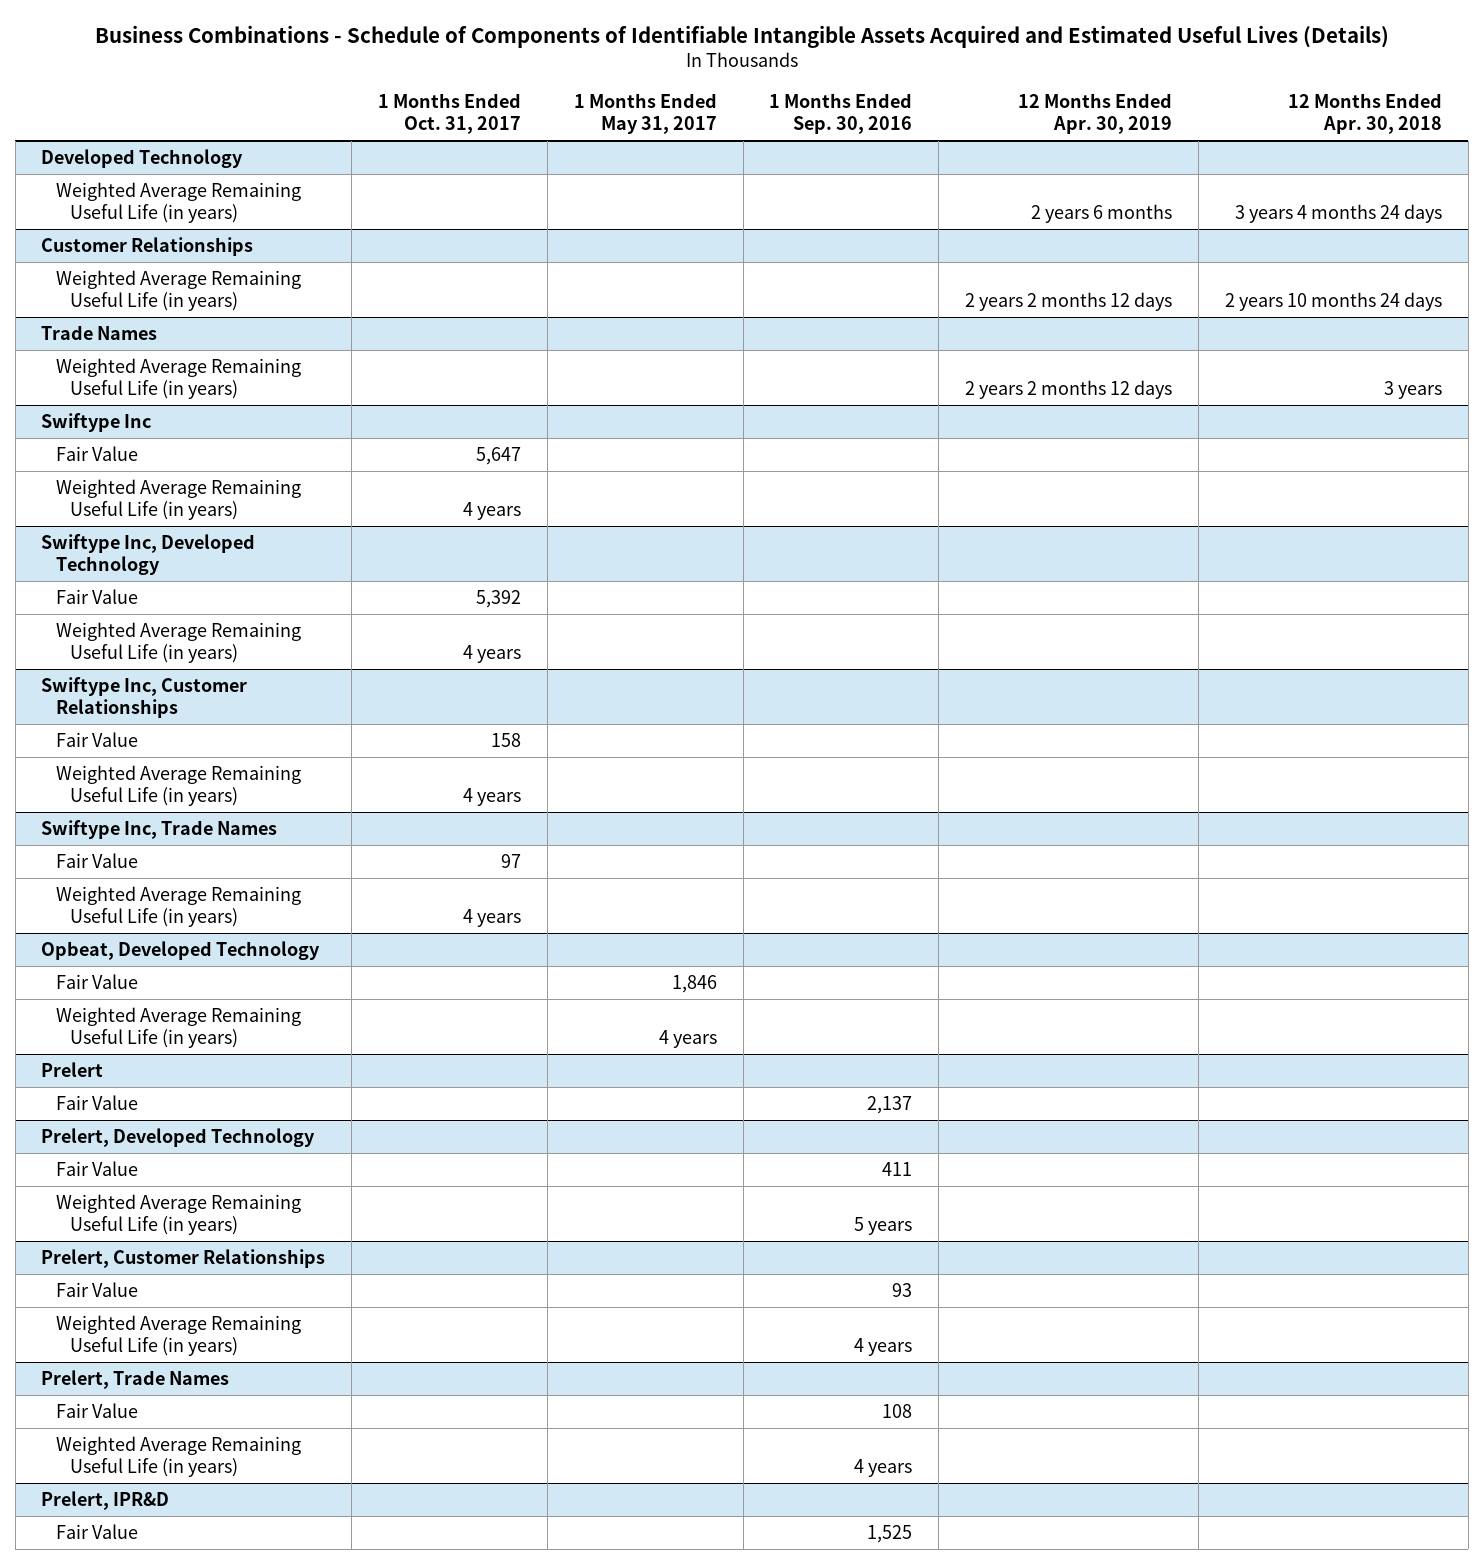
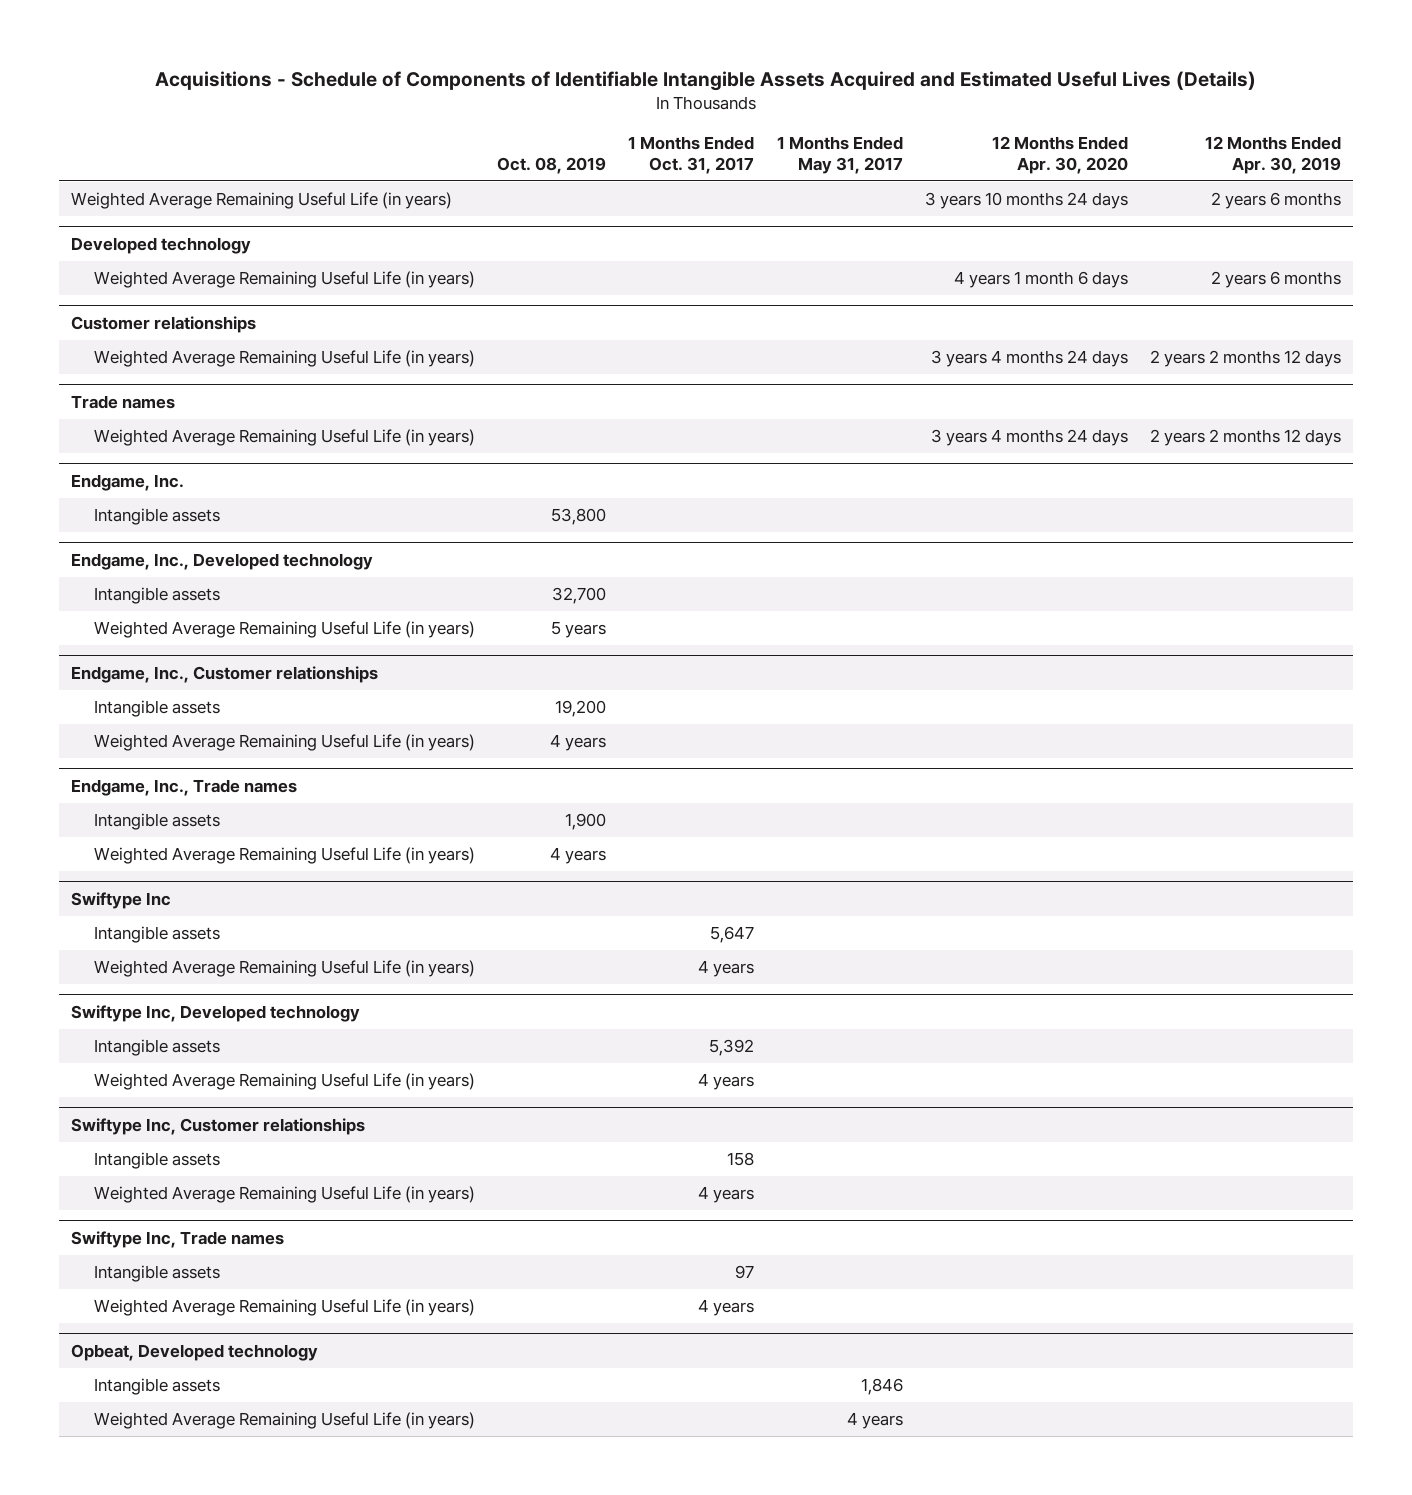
- Business Combinations - Schedule of Components of Identifiable Intangible Assets Acquired and Estimated Useful Lives (Details)
+ Acquisitions - Schedule of Components of Identifiable Intangible Assets Acquired and Estimated Useful Lives (Details)
- | 1 Months Ended Oct. 31, 2017 | 1 Months Ended May 31, 2017 | 1 Months Ended Sep. 30, 2016 | 12 Months Ended Apr. 30, 2019 | 12 Months Ended Apr. 30, 2018
+ | Oct. 08, 2019 | 1 Months Ended Oct. 31, 2017 | 1 Months Ended May 31, 2017 | 12 Months Ended Apr. 30, 2020 | 12 Months Ended Apr. 30, 2019
- Developed Technology
+ Weighted Average Remaining Useful Life (in years) | | | | 3 years 10 months 24 days | 2 years 6 months
+ Developed technology
- Customer Relationships
+ Customer relationships
- Trade Names
+ Trade names
+ Endgame, Inc.
+ Intangible assets | 53,800 | | | |
+ Endgame, Inc., Developed technology
+ Intangible assets | 32,700 | | | |
+ Weighted Average Remaining Useful Life (in years) | 5 years | | | |
+ Endgame, Inc., Customer relationships
+ Intangible assets | 19,200 | | | |
+ Weighted Average Remaining Useful Life (in years) | 4 years | | | |
+ Endgame, Inc., Trade names
+ Intangible assets | 1,900 | | | |
+ Weighted Average Remaining Useful Life (in years) | 4 years | | | |
@ Swiftype Inc
- Fair Value | 5,647 | | | |
+ Intangible assets | | 5,647 | | |
- Swiftype Inc, Developed Technology
- Fair Value | 5,392 | | | |
+ Swiftype Inc, Developed technology
+ Intangible assets | | 5,392 | | |
- Swiftype Inc, Customer Relationships
- Fair Value | 158 | | | |
+ Swiftype Inc, Customer relationships
+ Intangible assets | | 158 | | |
- Swiftype Inc, Trade Names
- Fair Value | 97 | | | |
+ Swiftype Inc, Trade names
+ Intangible assets | | 97 | | |
- Opbeat, Developed Technology
- Fair Value | | 1,846 | | |
+ Opbeat, Developed technology
+ Intangible assets | | | 1,846 | |
- Prelert
- Fair Value | | | 2,137 | |
- Prelert, Developed Technology
- Fair Value | | | 411 | |
- Weighted Average Remaining Useful Life (in years) | | | 5 years | |
- Prelert, Customer Relationships
- Fair Value | | | 93 | |
- Weighted Average Remaining Useful Life (in years) | | | 4 years | |
- Prelert, Trade Names
- Fair Value | | | 108 | |
- Weighted Average Remaining Useful Life (in years) | | | 4 years | |
- Prelert, IPR&D
- Fair Value | | | 1,525 | |

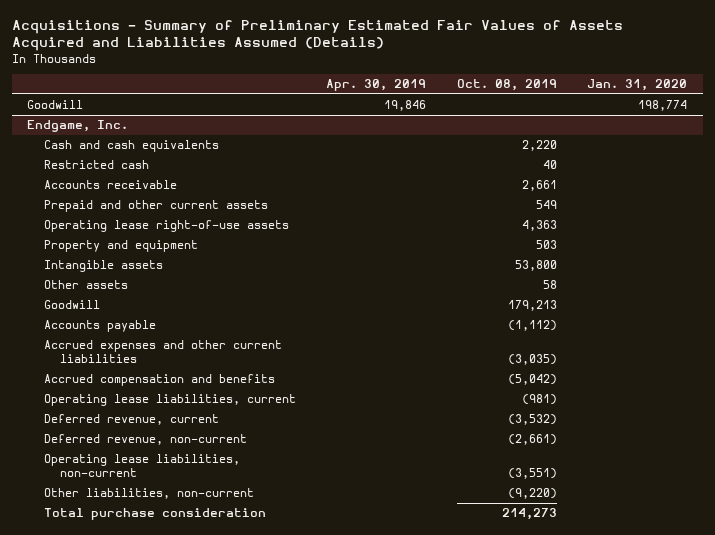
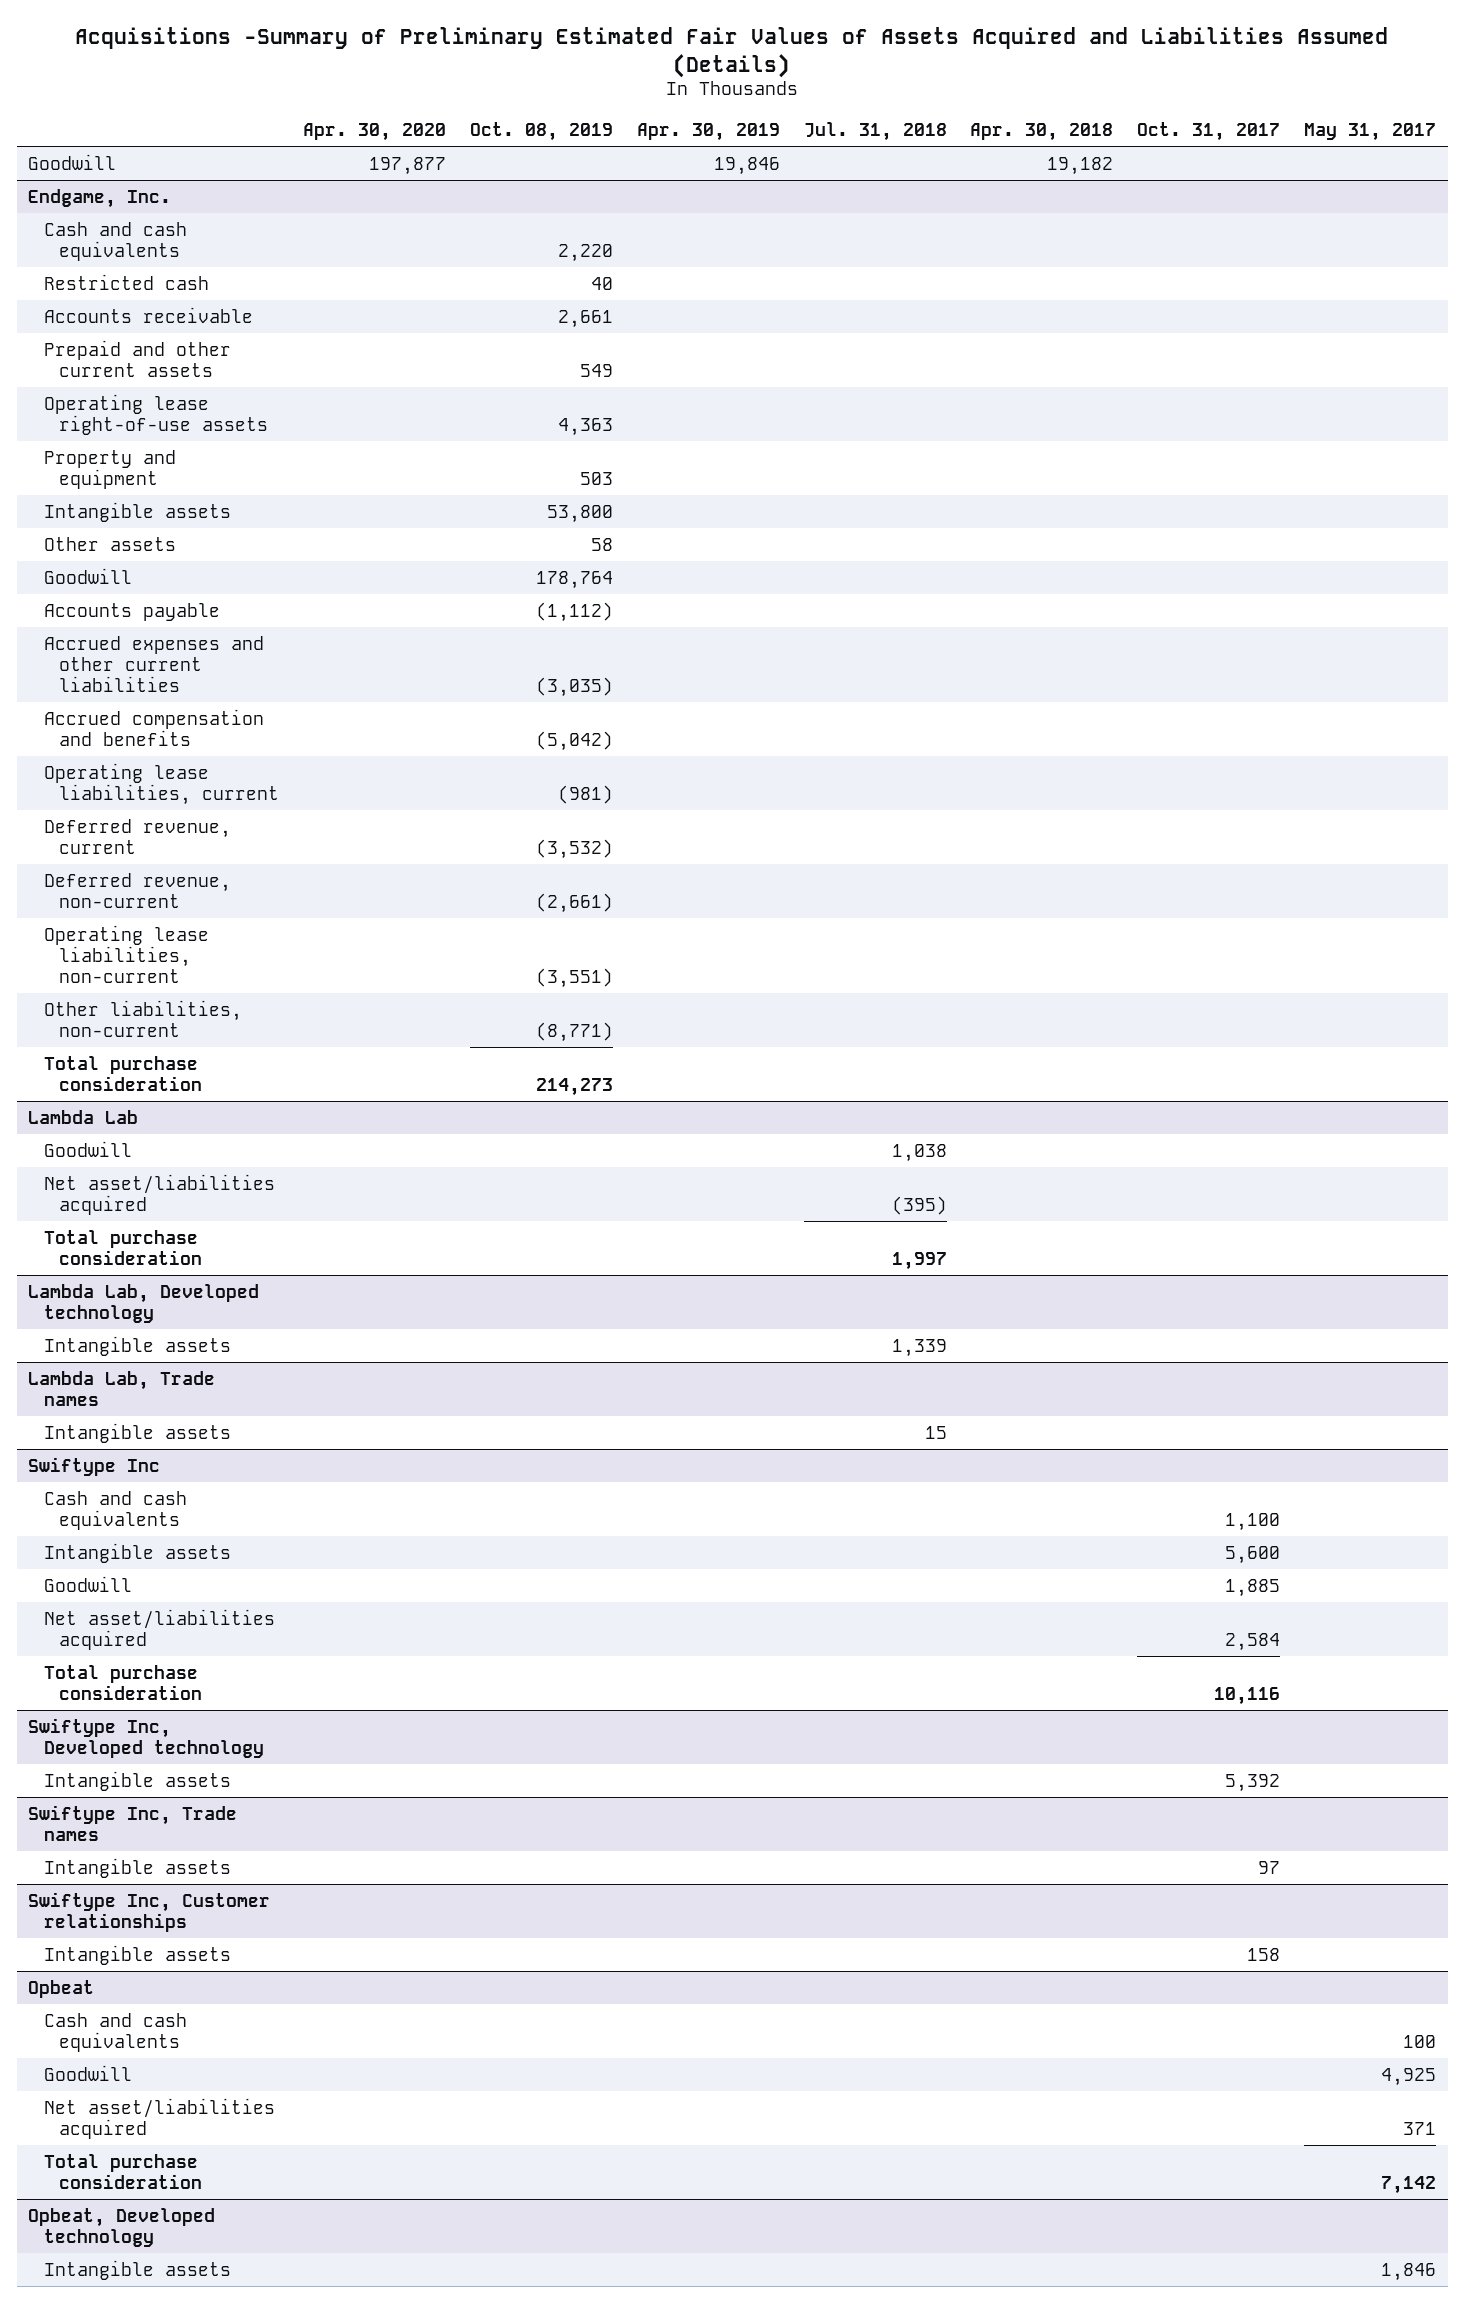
- Acquisitions - Summary of Preliminary Estimated Fair Values of Assets Acquired and Liabilities Assumed (Details)
+ Acquisitions -Summary of Preliminary Estimated Fair Values of Assets Acquired and Liabilities Assumed (Details)
- | Apr. 30, 2019 | Oct. 08, 2019 | Jan. 31, 2020
+ | Apr. 30, 2020 | Oct. 08, 2019 | Apr. 30, 2019 | Jul. 31, 2018 | Apr. 30, 2018 | Oct. 31, 2017 | May 31, 2017
@ Endgame, Inc.
- Goodwill | | 179,213 |
+ Goodwill | | 178,764 | | | | |
- Other liabilities, non-current | | (9,220) |
+ Other liabilities, non-current | | (8,771) | | | | |
+ Lambda Lab
+ Goodwill | | | | 1,038 | | |
+ Net asset/liabilities acquired | | | | (395) | | |
+ Total purchase consideration | | | | 1,997 | | |
+ Lambda Lab, Developed technology
+ Intangible assets | | | | 1,339 | | |
+ Lambda Lab, Trade names
+ Intangible assets | | | | 15 | | |
+ Swiftype Inc
+ Cash and cash equivalents | | | | | | 1,100 |
+ Intangible assets | | | | | | 5,600 |
+ Goodwill | | | | | | 1,885 |
+ Net asset/liabilities acquired | | | | | | 2,584 |
+ Total purchase consideration | | | | | | 10,116 |
+ Swiftype Inc, Developed technology
+ Intangible assets | | | | | | 5,392 |
+ Swiftype Inc, Trade names
+ Intangible assets | | | | | | 97 |
+ Swiftype Inc, Customer relationships
+ Intangible assets | | | | | | 158 |
+ Opbeat
+ Cash and cash equivalents | | | | | | | 100
+ Goodwill | | | | | | | 4,925
+ Net asset/liabilities acquired | | | | | | | 371
+ Total purchase consideration | | | | | | | 7,142
+ Opbeat, Developed technology
+ Intangible assets | | | | | | | 1,846

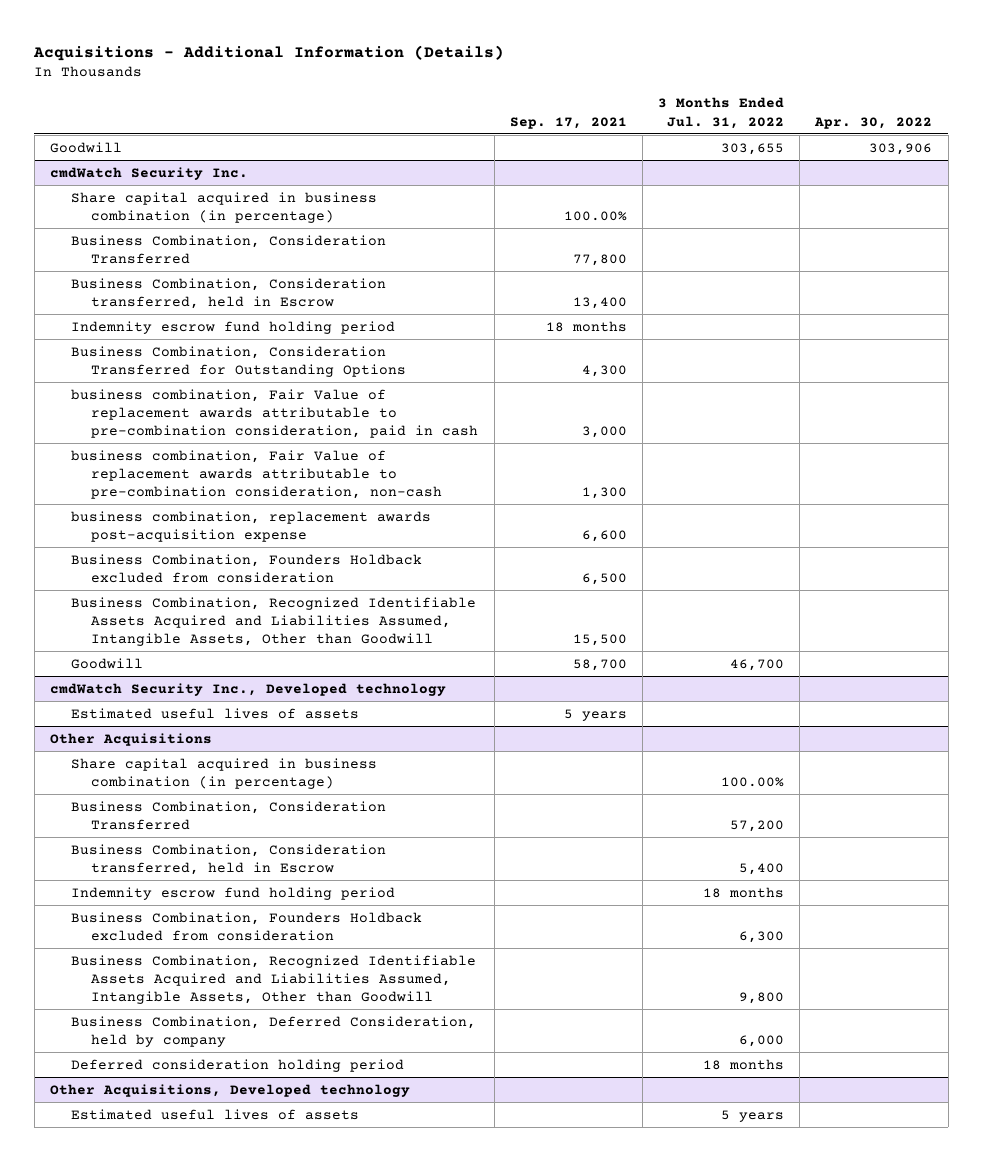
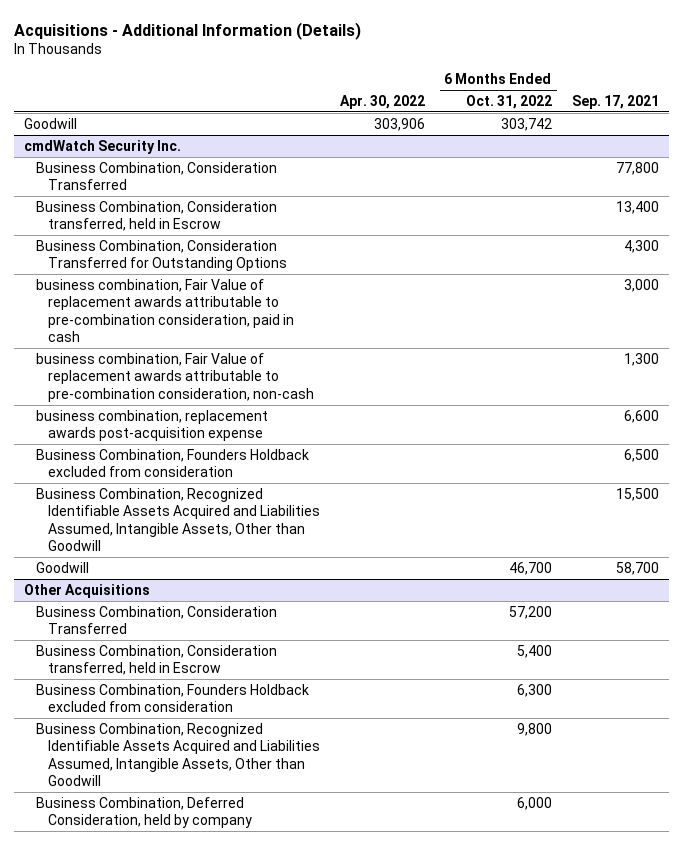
- | Sep. 17, 2021 | 3 Months Ended Jul. 31, 2022 | Apr. 30, 2022
+ | Apr. 30, 2022 | 6 Months Ended Oct. 31, 2022 | Sep. 17, 2021
@ cmdWatch Security Inc.
- Share capital acquired in business combination (in percentage) | 100.00% | |
- Indemnity escrow fund holding period | 18 months | |
- cmdWatch Security Inc., Developed technology
- Estimated useful lives of assets | 5 years | |
@ Other Acquisitions
- Share capital acquired in business combination (in percentage) | | 100.00% |
- Indemnity escrow fund holding period | | 18 months |
- Deferred consideration holding period | | 18 months |
- Other Acquisitions, Developed technology
- Estimated useful lives of assets | | 5 years |

